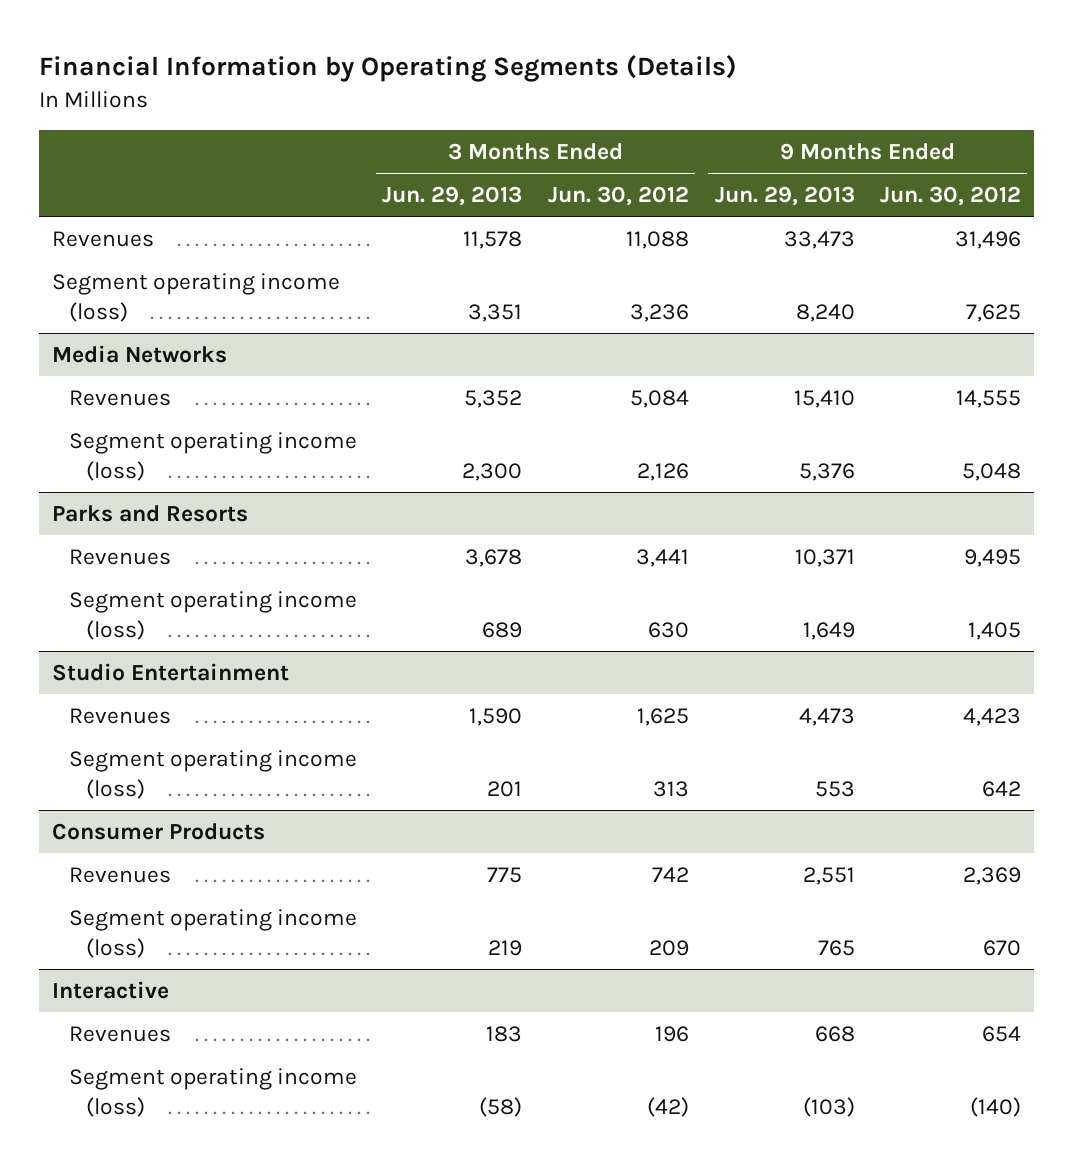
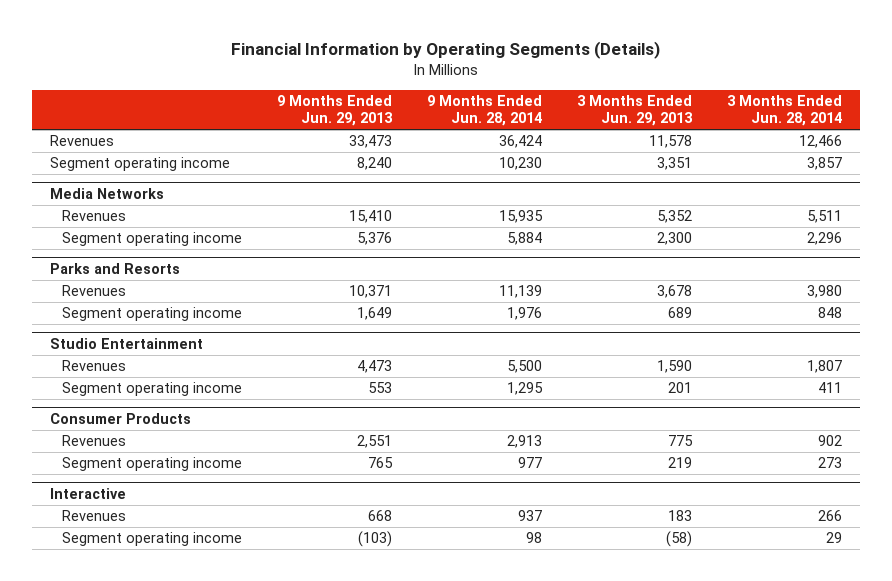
- | 3 Months Ended Jun. 29, 2013 | 3 Months Ended Jun. 30, 2012 | 9 Months Ended Jun. 29, 2013 | 9 Months Ended Jun. 30, 2012
+ | 9 Months Ended Jun. 29, 2013 | 9 Months Ended Jun. 28, 2014 | 3 Months Ended Jun. 29, 2013 | 3 Months Ended Jun. 28, 2014
- Segment operating income (loss) | 3,351 | 3,236 | 8,240 | 7,625
+ Segment operating income | 8,240 | 10,230 | 3,351 | 3,857
@ Media Networks
- Segment operating income (loss) | 2,300 | 2,126 | 5,376 | 5,048
+ Segment operating income | 5,376 | 5,884 | 2,300 | 2,296
@ Parks and Resorts
- Segment operating income (loss) | 689 | 630 | 1,649 | 1,405
+ Segment operating income | 1,649 | 1,976 | 689 | 848
@ Studio Entertainment
- Segment operating income (loss) | 201 | 313 | 553 | 642
+ Segment operating income | 553 | 1,295 | 201 | 411
@ Consumer Products
- Segment operating income (loss) | 219 | 209 | 765 | 670
+ Segment operating income | 765 | 977 | 219 | 273
@ Interactive
- Segment operating income (loss) | (58) | (42) | (103) | (140)
+ Segment operating income | (103) | 98 | (58) | 29

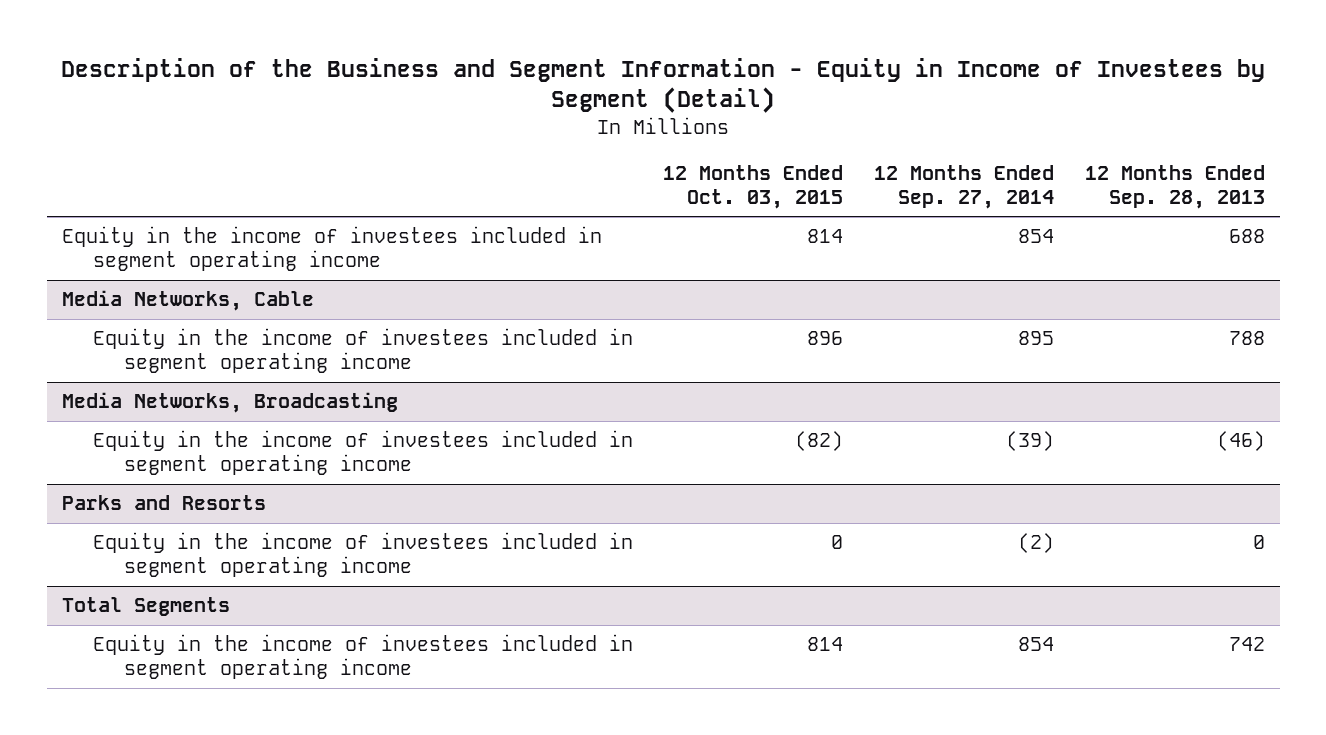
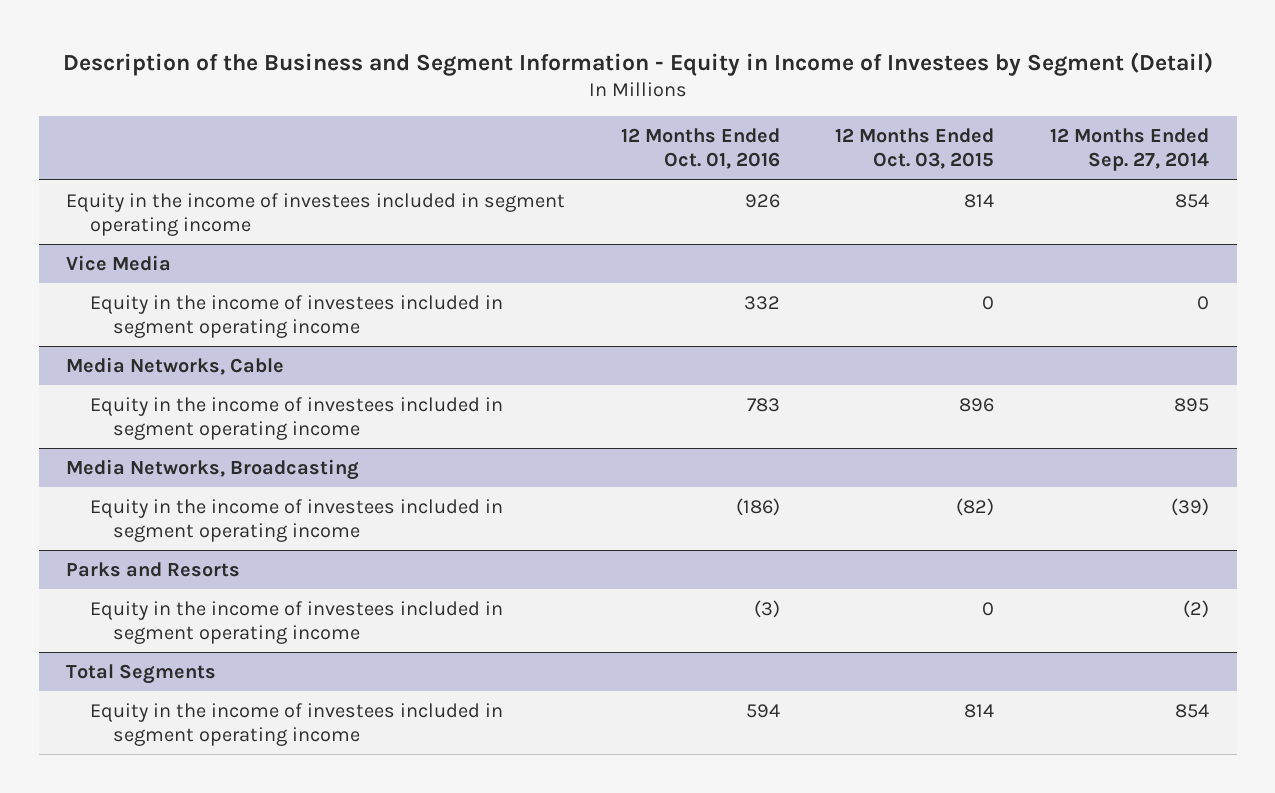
- | 12 Months Ended Oct. 03, 2015 | 12 Months Ended Sep. 27, 2014 | 12 Months Ended Sep. 28, 2013
+ | 12 Months Ended Oct. 01, 2016 | 12 Months Ended Oct. 03, 2015 | 12 Months Ended Sep. 27, 2014
+ Vice Media
+ Equity in the income of investees included in segment operating income | 332 | 0 | 0

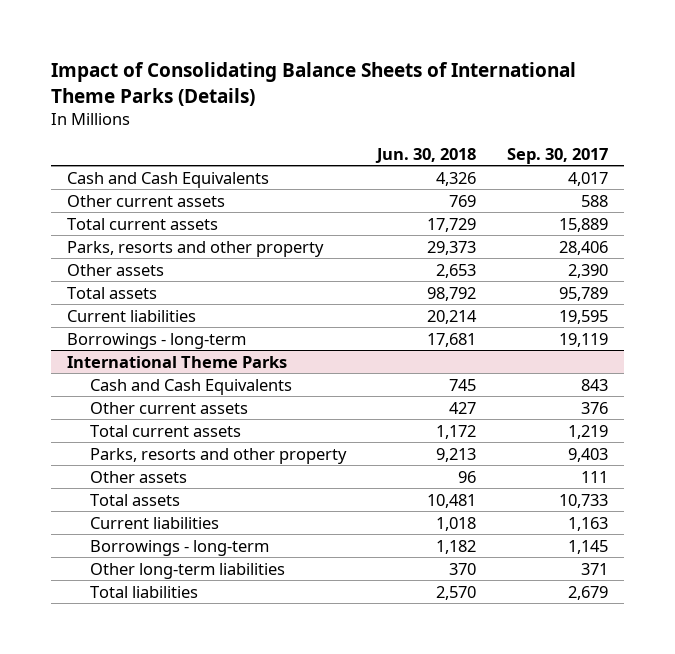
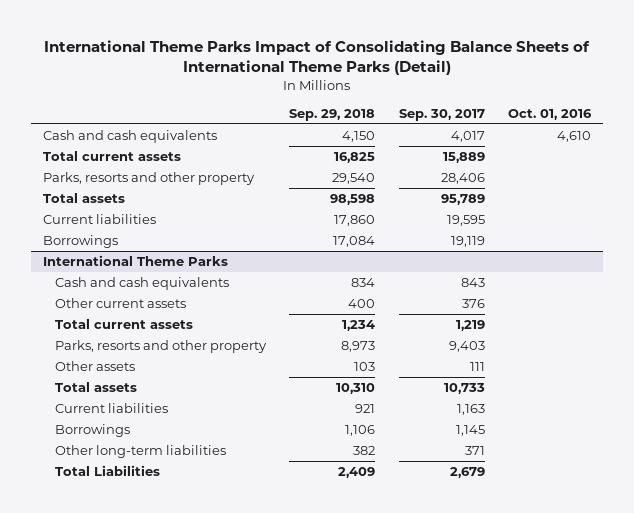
- Impact of Consolidating Balance Sheets of International Theme Parks (Details)
+ International Theme Parks Impact of Consolidating Balance Sheets of International Theme Parks (Detail)
- | Jun. 30, 2018 | Sep. 30, 2017
+ | Sep. 29, 2018 | Sep. 30, 2017 | Oct. 01, 2016
- Cash and Cash Equivalents | 4,326 | 4,017
- Other current assets | 769 | 588
+ Cash and cash equivalents | 4,150 | 4,017 | 4,610
- Other assets | 2,653 | 2,390
- Borrowings - long-term | 17,681 | 19,119
+ Borrowings | 17,084 | 19,119 |
@ International Theme Parks
- Cash and Cash Equivalents | 745 | 843
+ Cash and cash equivalents | 834 | 843 |
- Borrowings - long-term | 1,182 | 1,145
+ Borrowings | 1,106 | 1,145 |
- Total liabilities | 2,570 | 2,679
+ Total Liabilities | 2,409 | 2,679 |

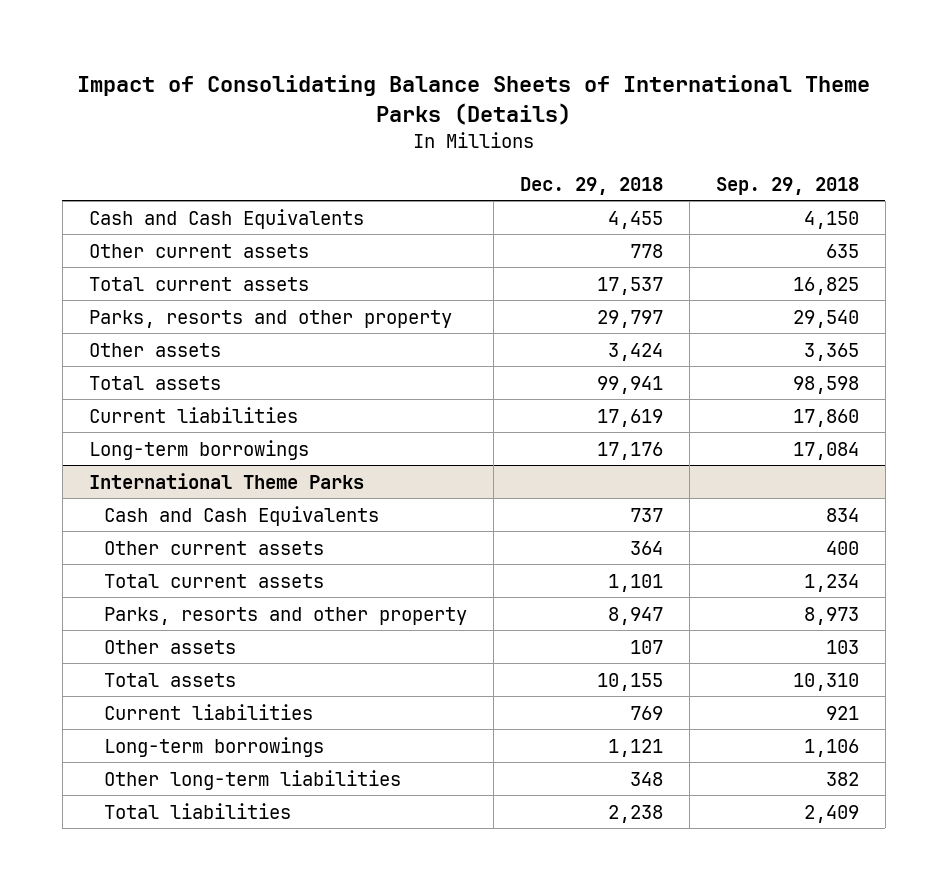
- International Theme Parks Impact of Consolidating Balance Sheets of International Theme Parks (Detail)
+ Impact of Consolidating Balance Sheets of International Theme Parks (Details)
- | Sep. 29, 2018 | Sep. 30, 2017 | Oct. 01, 2016
+ | Dec. 29, 2018 | Sep. 29, 2018
- Cash and cash equivalents | 4,150 | 4,017 | 4,610
+ Cash and Cash Equivalents | 4,455 | 4,150
+ Other current assets | 778 | 635
+ Other assets | 3,424 | 3,365
- Borrowings | 17,084 | 19,119 |
+ Long-term borrowings | 17,176 | 17,084
@ International Theme Parks
- Cash and cash equivalents | 834 | 843 |
+ Cash and Cash Equivalents | 737 | 834
- Borrowings | 1,106 | 1,145 |
+ Long-term borrowings | 1,121 | 1,106
- Total Liabilities | 2,409 | 2,679 |
+ Total liabilities | 2,238 | 2,409

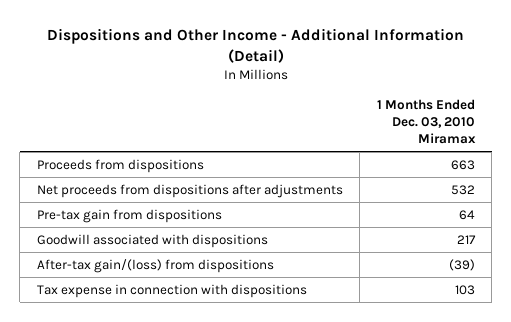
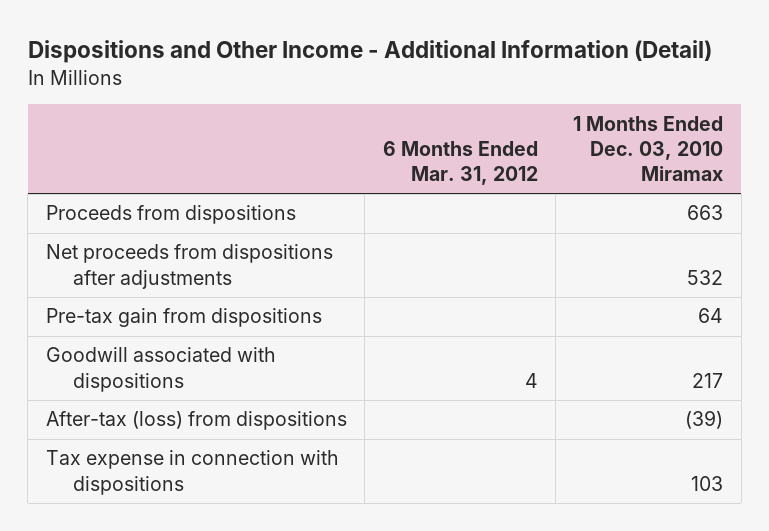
- | 1 Months Ended Dec. 03, 2010 Miramax
+ | 6 Months Ended Mar. 31, 2012 | 1 Months Ended Dec. 03, 2010 Miramax
- After-tax gain/(loss) from dispositions | (39)
+ After-tax (loss) from dispositions | | (39)

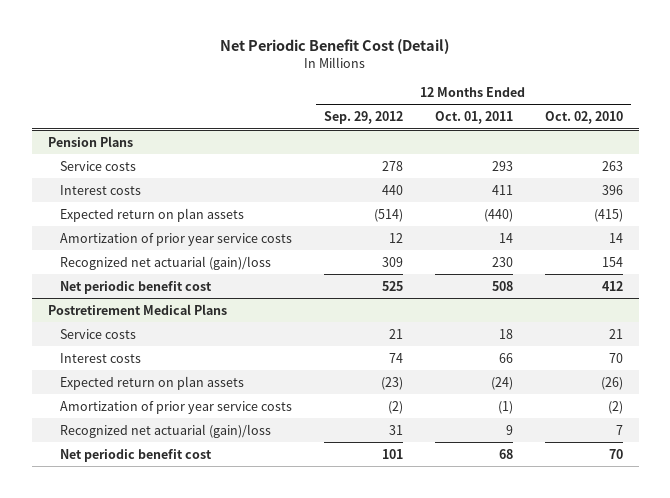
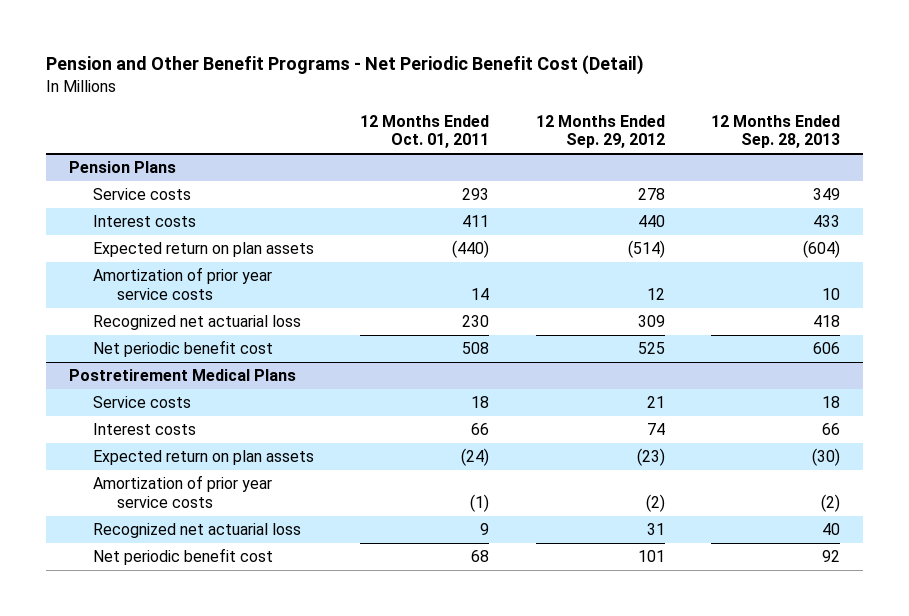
- Net Periodic Benefit Cost (Detail)
+ Pension and Other Benefit Programs - Net Periodic Benefit Cost (Detail)
- | 12 Months Ended Sep. 29, 2012 | 12 Months Ended Oct. 01, 2011 | 12 Months Ended Oct. 02, 2010
+ | 12 Months Ended Oct. 01, 2011 | 12 Months Ended Sep. 29, 2012 | 12 Months Ended Sep. 28, 2013
@ Pension Plans
- Recognized net actuarial (gain)/loss | 309 | 230 | 154
+ Recognized net actuarial loss | 230 | 309 | 418
@ Postretirement Medical Plans
- Recognized net actuarial (gain)/loss | 31 | 9 | 7
+ Recognized net actuarial loss | 9 | 31 | 40

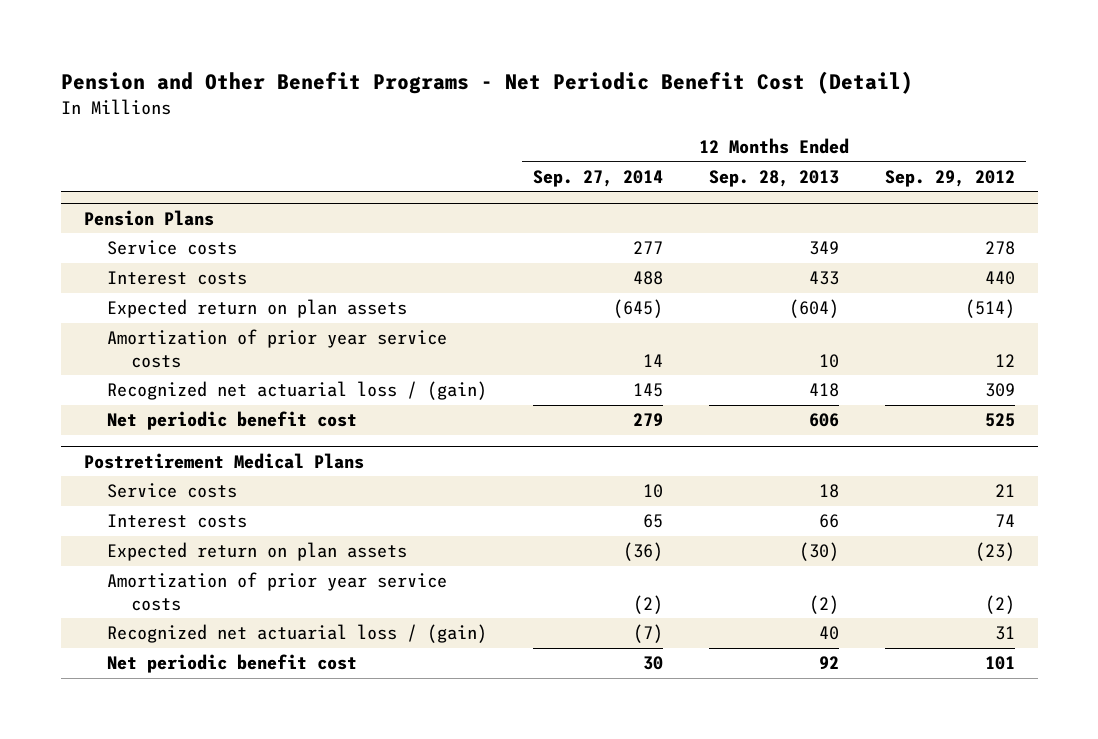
- | 12 Months Ended Oct. 01, 2011 | 12 Months Ended Sep. 29, 2012 | 12 Months Ended Sep. 28, 2013
+ | 12 Months Ended Sep. 27, 2014 | 12 Months Ended Sep. 28, 2013 | 12 Months Ended Sep. 29, 2012
@ Pension Plans
- Recognized net actuarial loss | 230 | 309 | 418
+ Recognized net actuarial loss / (gain) | 145 | 418 | 309
@ Postretirement Medical Plans
- Recognized net actuarial loss | 9 | 31 | 40
+ Recognized net actuarial loss / (gain) | (7) | 40 | 31

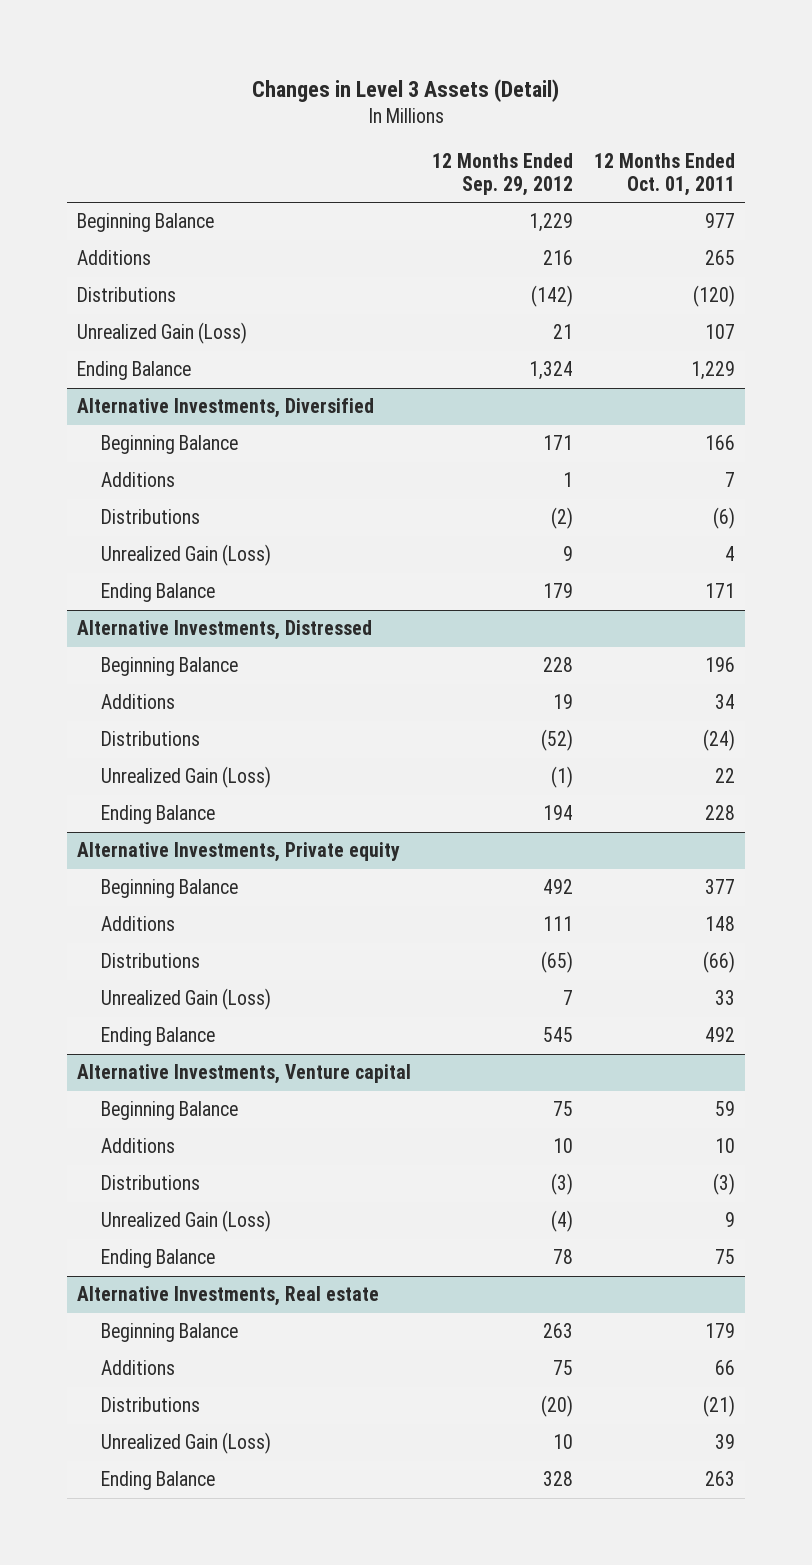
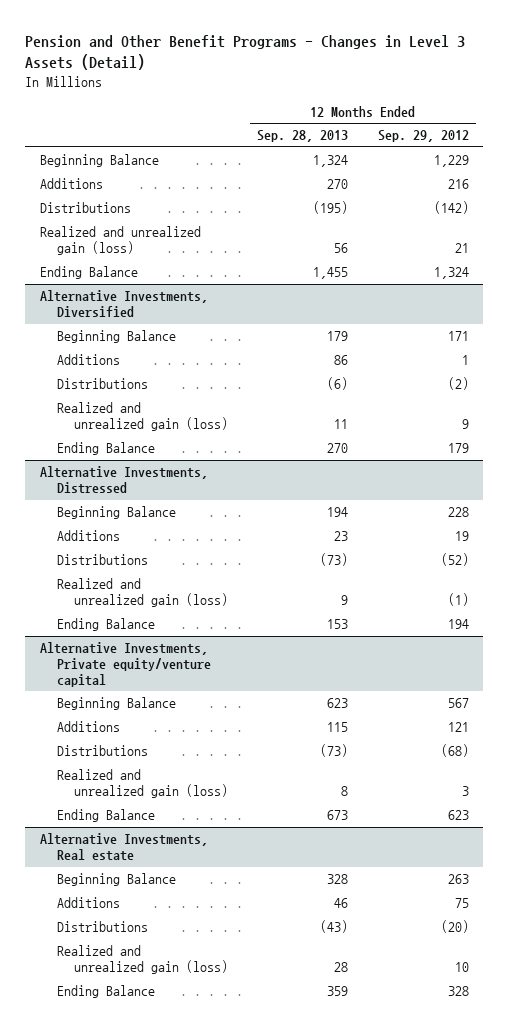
- Changes in Level 3 Assets (Detail)
+ Pension and Other Benefit Programs - Changes in Level 3 Assets (Detail)
- | 12 Months Ended Sep. 29, 2012 | 12 Months Ended Oct. 01, 2011
+ | 12 Months Ended Sep. 28, 2013 | 12 Months Ended Sep. 29, 2012
- Unrealized Gain (Loss) | 21 | 107
+ Realized and unrealized gain (loss) | 56 | 21
@ Alternative Investments, Diversified
- Unrealized Gain (Loss) | 9 | 4
+ Realized and unrealized gain (loss) | 11 | 9
@ Alternative Investments, Distressed
- Unrealized Gain (Loss) | (1) | 22
+ Realized and unrealized gain (loss) | 9 | (1)
- Alternative Investments, Private equity
- Beginning Balance | 492 | 377
- Additions | 111 | 148
- Distributions | (65) | (66)
- Unrealized Gain (Loss) | 7 | 33
- Ending Balance | 545 | 492
- Alternative Investments, Venture capital
- Beginning Balance | 75 | 59
- Additions | 10 | 10
- Distributions | (3) | (3)
- Unrealized Gain (Loss) | (4) | 9
- Ending Balance | 78 | 75
+ Alternative Investments, Private equity/venture capital
+ Beginning Balance | 623 | 567
+ Additions | 115 | 121
+ Distributions | (73) | (68)
+ Realized and unrealized gain (loss) | 8 | 3
+ Ending Balance | 673 | 623
@ Alternative Investments, Real estate
- Unrealized Gain (Loss) | 10 | 39
+ Realized and unrealized gain (loss) | 28 | 10

